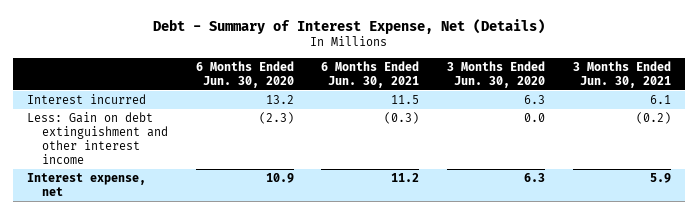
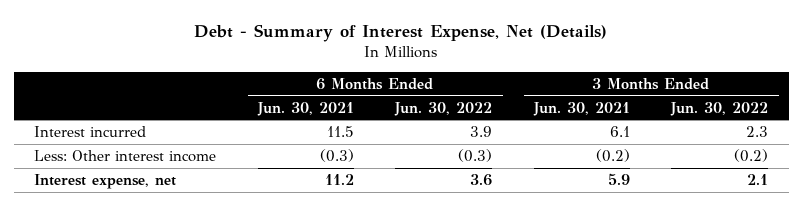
- | 6 Months Ended Jun. 30, 2020 | 6 Months Ended Jun. 30, 2021 | 3 Months Ended Jun. 30, 2020 | 3 Months Ended Jun. 30, 2021
+ | 6 Months Ended Jun. 30, 2021 | 6 Months Ended Jun. 30, 2022 | 3 Months Ended Jun. 30, 2021 | 3 Months Ended Jun. 30, 2022
- Less: Gain on debt extinguishment and other interest income | (2.3) | (0.3) | 0.0 | (0.2)
+ Less: Other interest income | (0.3) | (0.3) | (0.2) | (0.2)

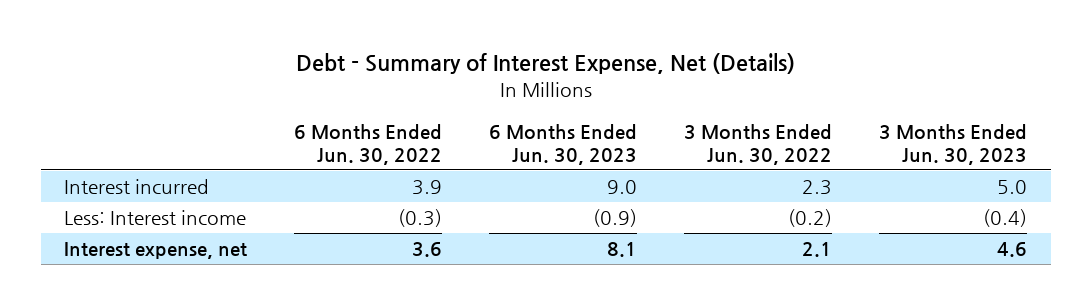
- | 6 Months Ended Jun. 30, 2021 | 6 Months Ended Jun. 30, 2022 | 3 Months Ended Jun. 30, 2021 | 3 Months Ended Jun. 30, 2022
+ | 6 Months Ended Jun. 30, 2022 | 6 Months Ended Jun. 30, 2023 | 3 Months Ended Jun. 30, 2022 | 3 Months Ended Jun. 30, 2023
- Less: Other interest income | (0.3) | (0.3) | (0.2) | (0.2)
+ Less: Interest income | (0.3) | (0.9) | (0.2) | (0.4)

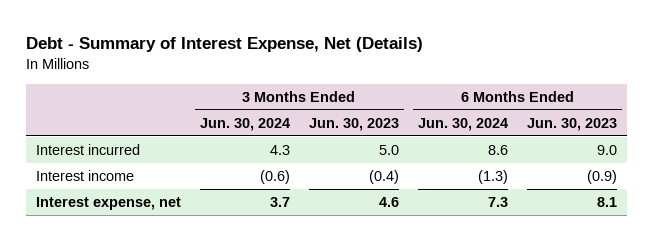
- | 6 Months Ended Jun. 30, 2022 | 6 Months Ended Jun. 30, 2023 | 3 Months Ended Jun. 30, 2022 | 3 Months Ended Jun. 30, 2023
+ | 3 Months Ended Jun. 30, 2024 | 3 Months Ended Jun. 30, 2023 | 6 Months Ended Jun. 30, 2024 | 6 Months Ended Jun. 30, 2023
- Less: Interest income | (0.3) | (0.9) | (0.2) | (0.4)
+ Interest income | (0.6) | (0.4) | (1.3) | (0.9)

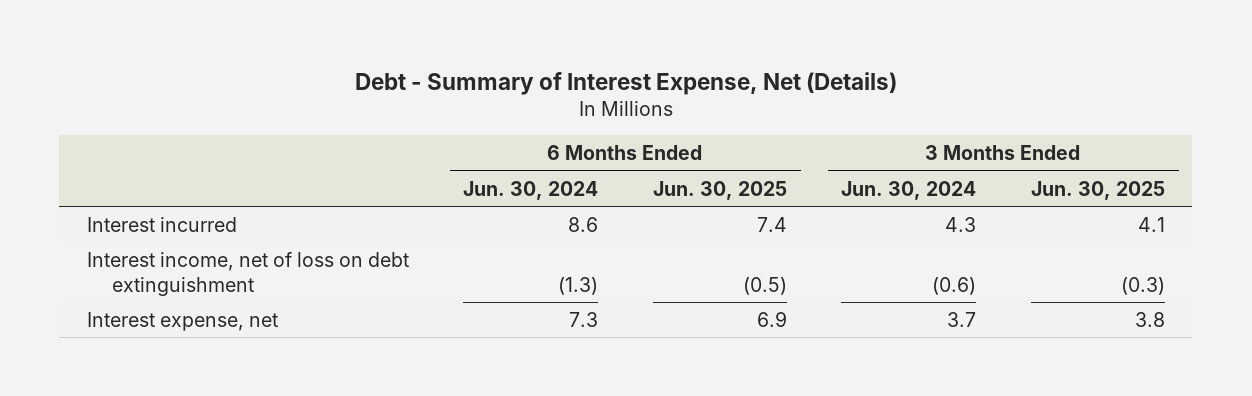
- | 3 Months Ended Jun. 30, 2024 | 3 Months Ended Jun. 30, 2023 | 6 Months Ended Jun. 30, 2024 | 6 Months Ended Jun. 30, 2023
+ | 6 Months Ended Jun. 30, 2024 | 6 Months Ended Jun. 30, 2025 | 3 Months Ended Jun. 30, 2024 | 3 Months Ended Jun. 30, 2025
- Interest income | (0.6) | (0.4) | (1.3) | (0.9)
+ Interest income, net of loss on debt extinguishment | (1.3) | (0.5) | (0.6) | (0.3)

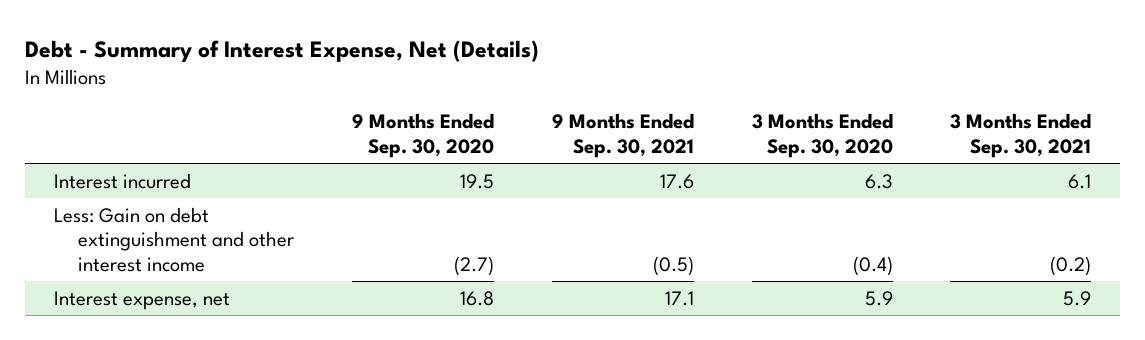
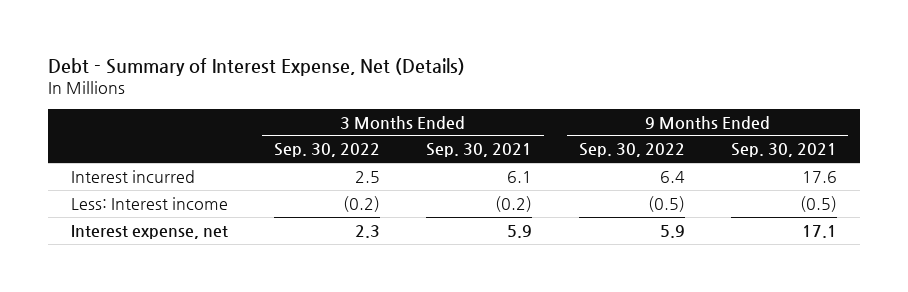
- | 9 Months Ended Sep. 30, 2020 | 9 Months Ended Sep. 30, 2021 | 3 Months Ended Sep. 30, 2020 | 3 Months Ended Sep. 30, 2021
+ | 3 Months Ended Sep. 30, 2022 | 3 Months Ended Sep. 30, 2021 | 9 Months Ended Sep. 30, 2022 | 9 Months Ended Sep. 30, 2021
- Less: Gain on debt extinguishment and other interest income | (2.7) | (0.5) | (0.4) | (0.2)
+ Less: Interest income | (0.2) | (0.2) | (0.5) | (0.5)

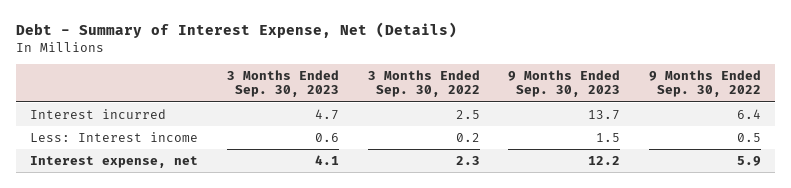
- | 3 Months Ended Sep. 30, 2022 | 3 Months Ended Sep. 30, 2021 | 9 Months Ended Sep. 30, 2022 | 9 Months Ended Sep. 30, 2021
+ | 3 Months Ended Sep. 30, 2023 | 3 Months Ended Sep. 30, 2022 | 9 Months Ended Sep. 30, 2023 | 9 Months Ended Sep. 30, 2022
- Less: Interest income | (0.2) | (0.2) | (0.5) | (0.5)
+ Less: Interest income | 0.6 | 0.2 | 1.5 | 0.5

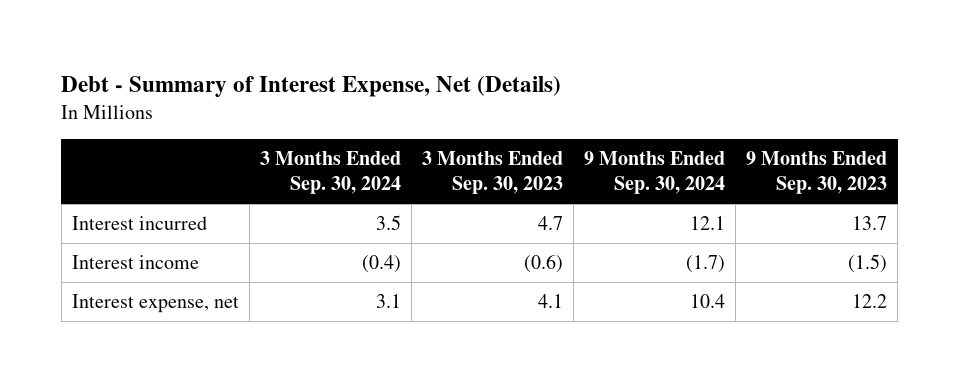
- | 3 Months Ended Sep. 30, 2023 | 3 Months Ended Sep. 30, 2022 | 9 Months Ended Sep. 30, 2023 | 9 Months Ended Sep. 30, 2022
+ | 3 Months Ended Sep. 30, 2024 | 3 Months Ended Sep. 30, 2023 | 9 Months Ended Sep. 30, 2024 | 9 Months Ended Sep. 30, 2023
- Less: Interest income | 0.6 | 0.2 | 1.5 | 0.5
+ Interest income | (0.4) | (0.6) | (1.7) | (1.5)

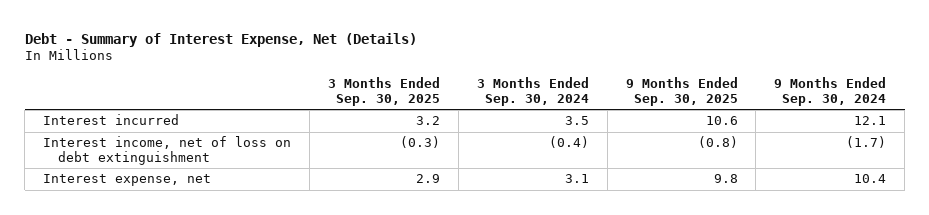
- | 3 Months Ended Sep. 30, 2024 | 3 Months Ended Sep. 30, 2023 | 9 Months Ended Sep. 30, 2024 | 9 Months Ended Sep. 30, 2023
+ | 3 Months Ended Sep. 30, 2025 | 3 Months Ended Sep. 30, 2024 | 9 Months Ended Sep. 30, 2025 | 9 Months Ended Sep. 30, 2024
- Interest income | (0.4) | (0.6) | (1.7) | (1.5)
+ Interest income, net of loss on debt extinguishment | (0.3) | (0.4) | (0.8) | (1.7)

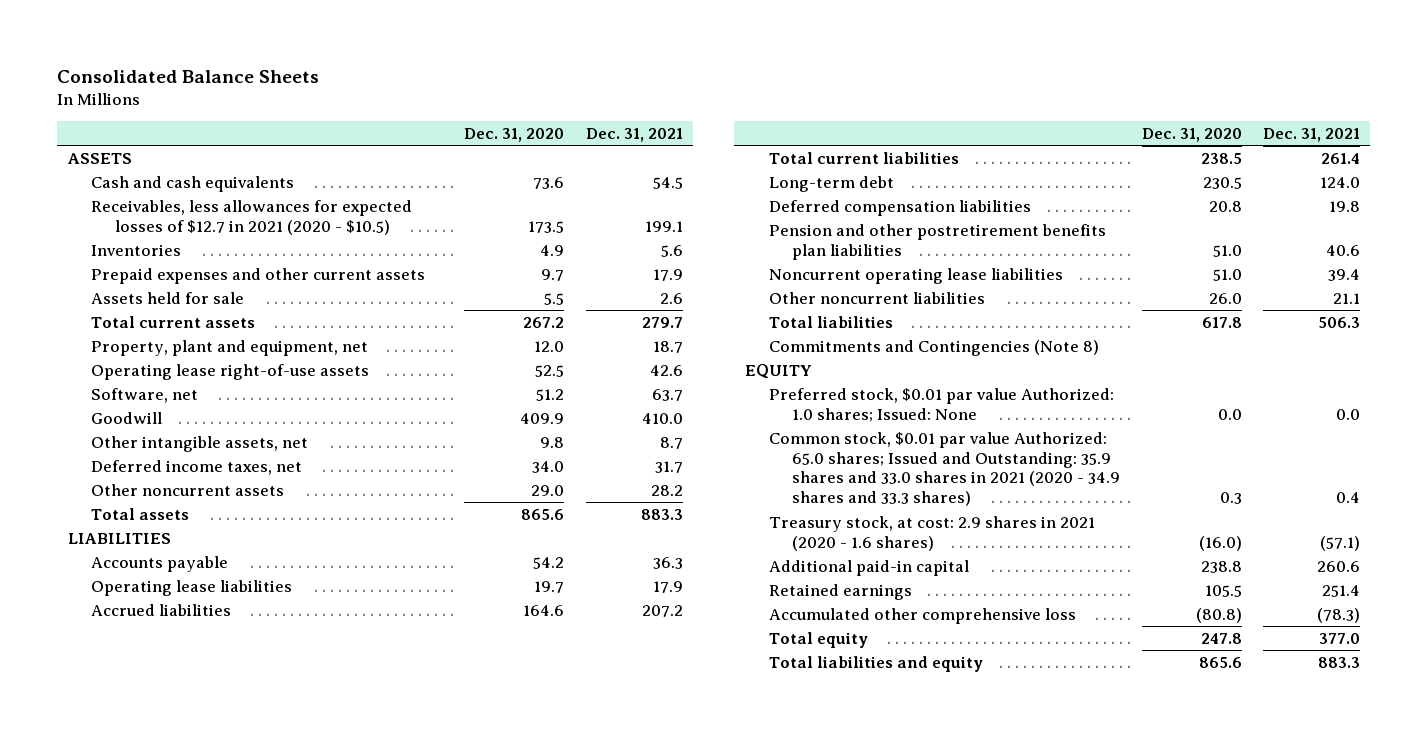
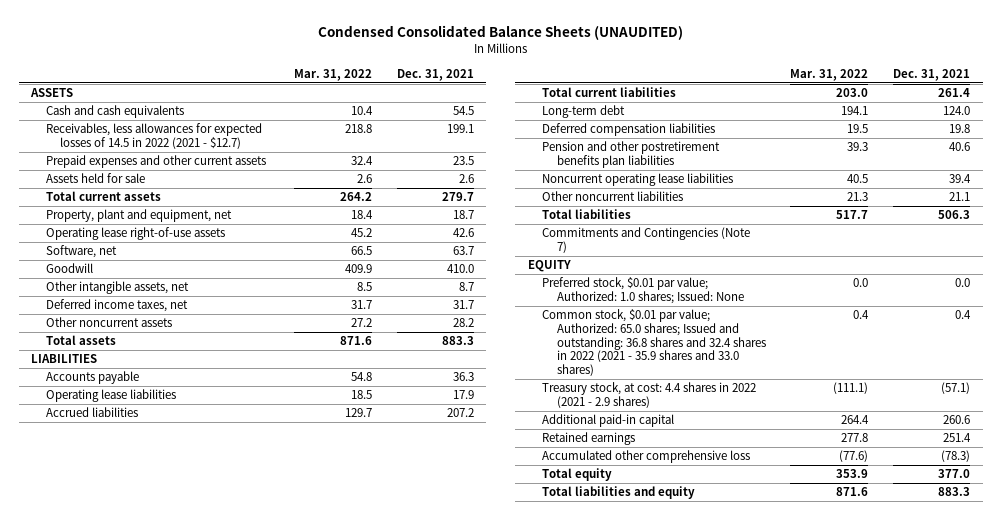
- Consolidated Balance Sheets
+ Condensed Consolidated Balance Sheets (UNAUDITED)
- | Dec. 31, 2020 | Dec. 31, 2021
+ | Mar. 31, 2022 | Dec. 31, 2021
- Receivables, less allowances for expected losses of $12.7 in 2021 (2020 - $10.5) | 173.5 | 199.1
- Inventories | 4.9 | 5.6
- Prepaid expenses and other current assets | 9.7 | 17.9
+ Receivables, less allowances for expected losses of 14.5 in 2022 (2021 - $12.7) | 218.8 | 199.1
+ Prepaid expenses and other current assets | 32.4 | 23.5
- Commitments and Contingencies (Note 8)
+ Commitments and Contingencies (Note 7)
- Preferred stock, $0.01 par value Authorized: 1.0 shares; Issued: None | 0.0 | 0.0
- Common stock, $0.01 par value Authorized: 65.0 shares; Issued and Outstanding: 35.9 shares and 33.0 shares in 2021 (2020 - 34.9 shares and 33.3 shares) | 0.3 | 0.4
- Treasury stock, at cost: 2.9 shares in 2021 (2020 - 1.6 shares) | (16.0) | (57.1)
+ Preferred stock, $0.01 par value; Authorized: 1.0 shares; Issued: None | 0.0 | 0.0
+ Common stock, $0.01 par value; Authorized: 65.0 shares; Issued and outstanding: 36.8 shares and 32.4 shares in 2022 (2021 - 35.9 shares and 33.0 shares) | 0.4 | 0.4
+ Treasury stock, at cost: 4.4 shares in 2022 (2021 - 2.9 shares) | (111.1) | (57.1)

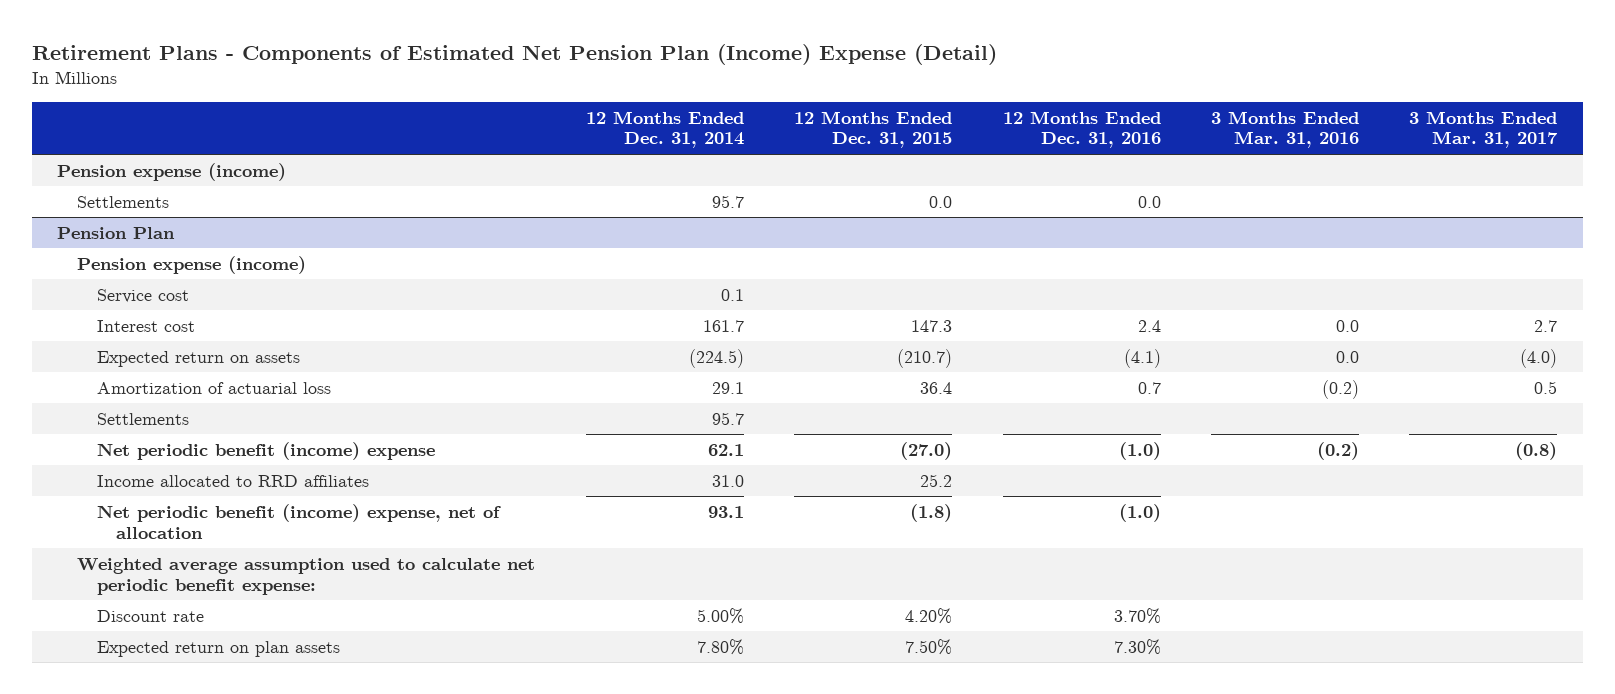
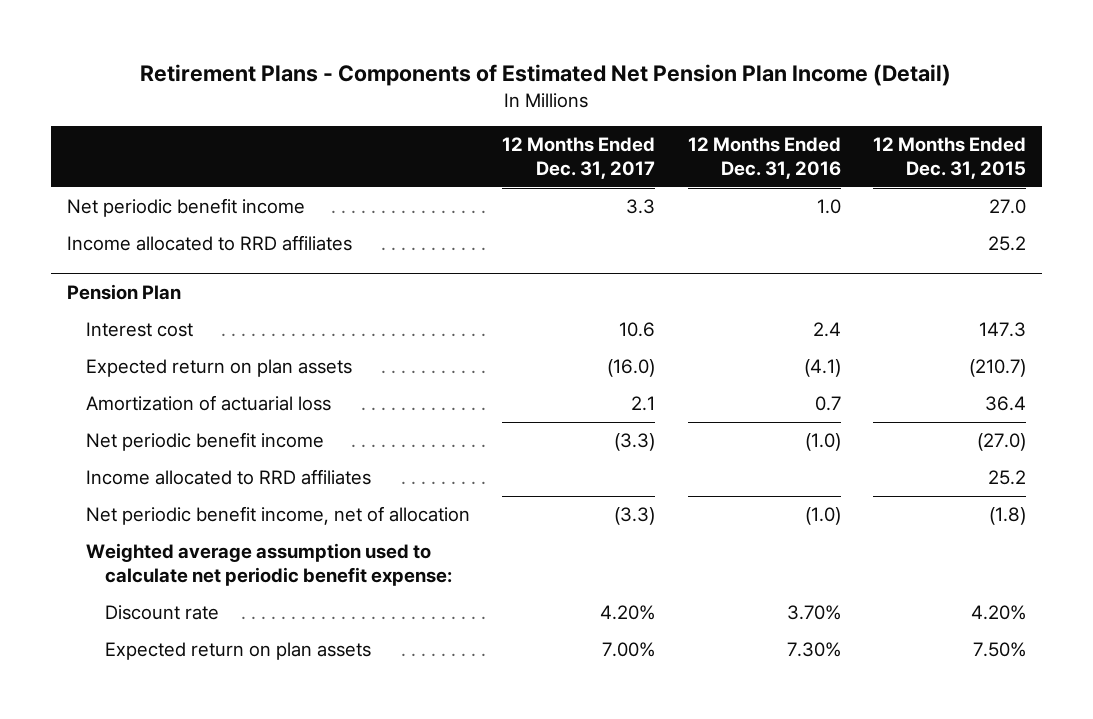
- Retirement Plans - Components of Estimated Net Pension Plan (Income) Expense (Detail)
+ Retirement Plans - Components of Estimated Net Pension Plan Income (Detail)
- | 12 Months Ended Dec. 31, 2014 | 12 Months Ended Dec. 31, 2015 | 12 Months Ended Dec. 31, 2016 | 3 Months Ended Mar. 31, 2016 | 3 Months Ended Mar. 31, 2017
+ | 12 Months Ended Dec. 31, 2017 | 12 Months Ended Dec. 31, 2016 | 12 Months Ended Dec. 31, 2015
- Pension expense (income)
- Settlements | 95.7 | 0.0 | 0.0 | |
+ Net periodic benefit income | 3.3 | 1.0 | 27.0
+ Income allocated to RRD affiliates | | | 25.2
@ Pension Plan
- Pension expense (income)
- Service cost | 0.1 | | | |
- Expected return on assets | (224.5) | (210.7) | (4.1) | 0.0 | (4.0)
+ Expected return on plan assets | (16.0) | (4.1) | (210.7)
- Settlements | 95.7 | | | |
- Net periodic benefit (income) expense | 62.1 | (27.0) | (1.0) | (0.2) | (0.8)
+ Net periodic benefit income | (3.3) | (1.0) | (27.0)
- Net periodic benefit (income) expense, net of allocation | 93.1 | (1.8) | (1.0) | |
+ Net periodic benefit income, net of allocation | (3.3) | (1.0) | (1.8)

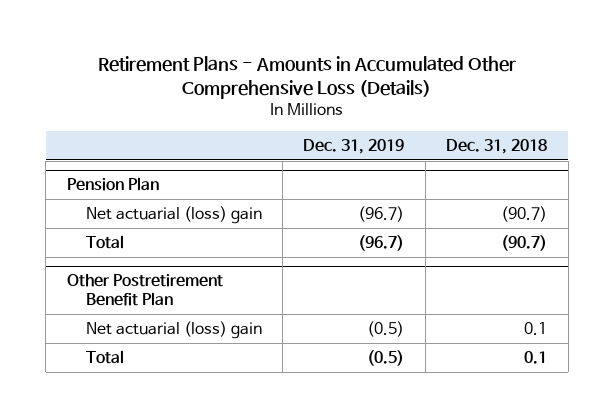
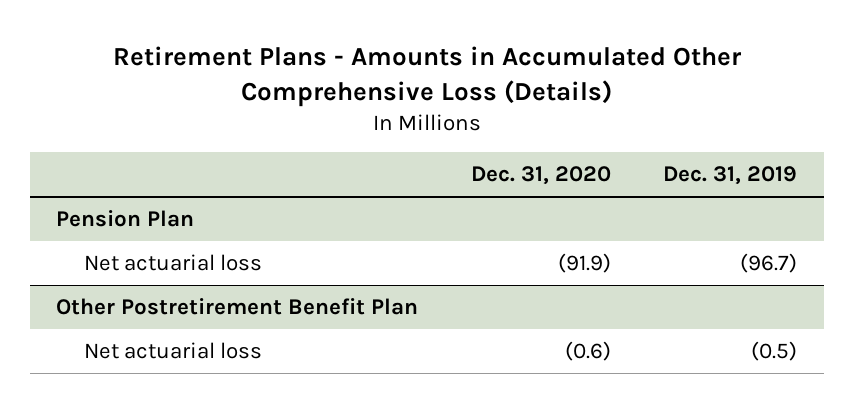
- | Dec. 31, 2019 | Dec. 31, 2018
+ | Dec. 31, 2020 | Dec. 31, 2019
@ Pension Plan
- Net actuarial (loss) gain | (96.7) | (90.7)
- Total | (96.7) | (90.7)
+ Net actuarial loss | (91.9) | (96.7)
@ Other Postretirement Benefit Plan
- Net actuarial (loss) gain | (0.5) | 0.1
- Total | (0.5) | 0.1
+ Net actuarial loss | (0.6) | (0.5)

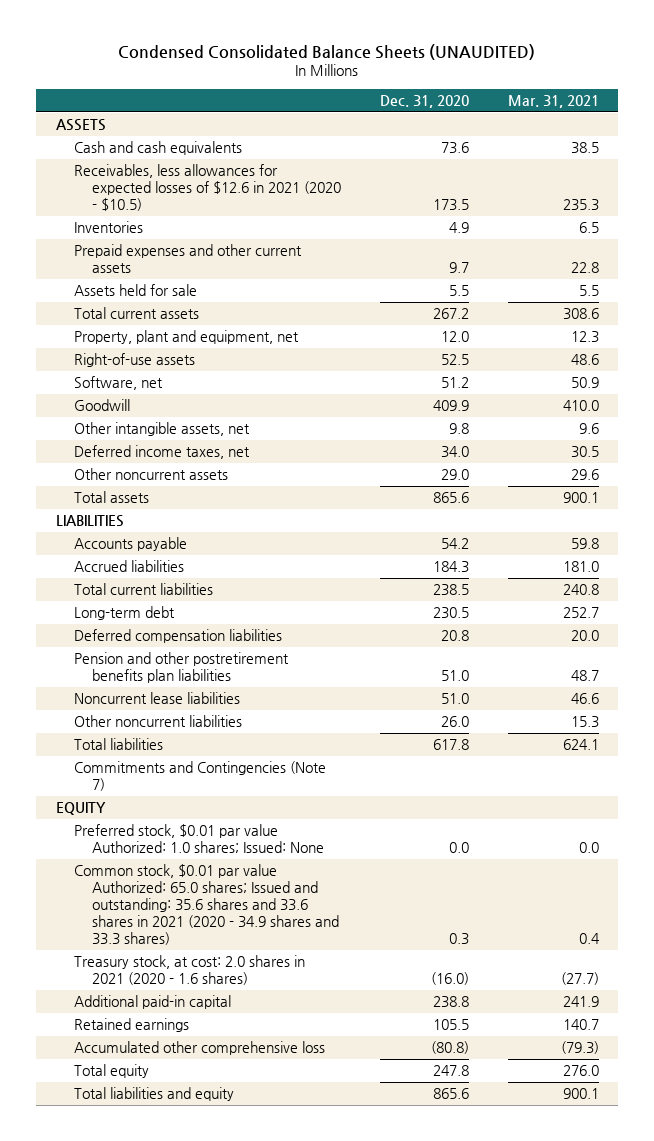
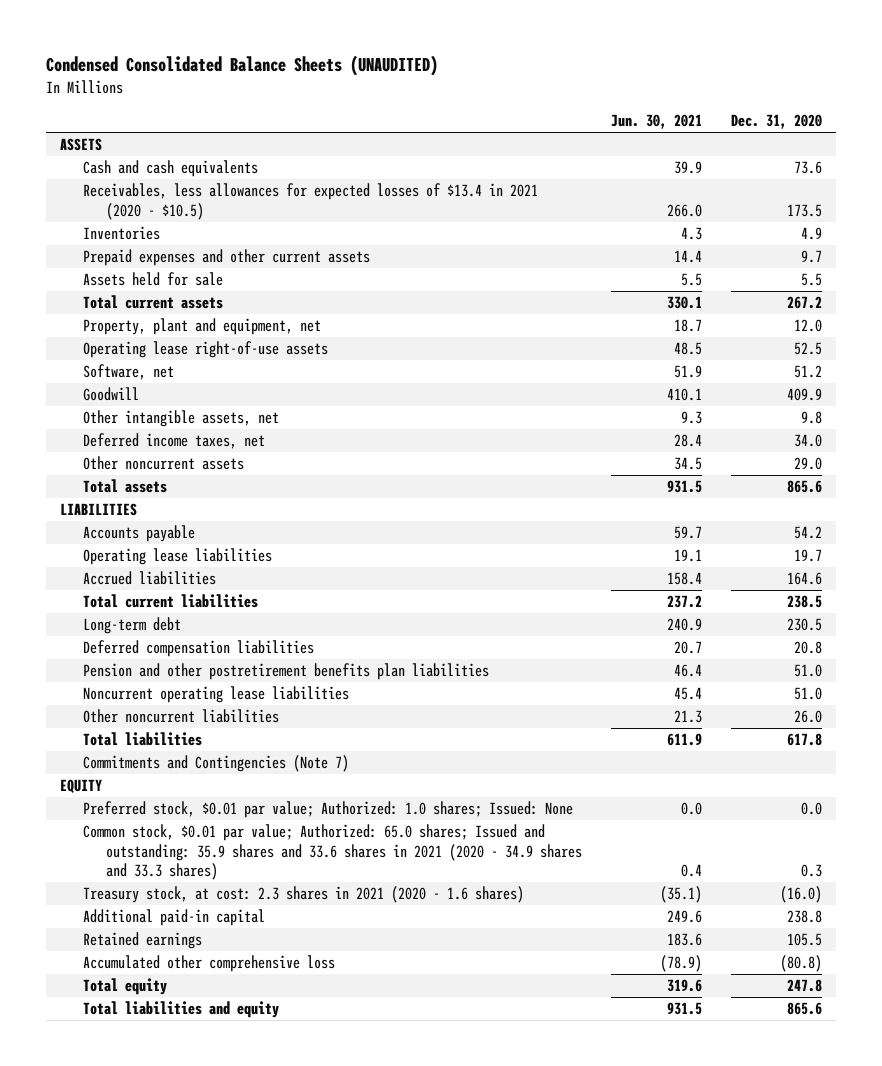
- | Dec. 31, 2020 | Mar. 31, 2021
+ | Jun. 30, 2021 | Dec. 31, 2020
- Receivables, less allowances for expected losses of $12.6 in 2021 (2020 - $10.5) | 173.5 | 235.3
+ Receivables, less allowances for expected losses of $13.4 in 2021 (2020 - $10.5) | 266.0 | 173.5
- Right-of-use assets | 52.5 | 48.6
+ Operating lease right-of-use assets | 48.5 | 52.5
- Accrued liabilities | 184.3 | 181.0
+ Operating lease liabilities | 19.1 | 19.7
+ Accrued liabilities | 158.4 | 164.6
- Noncurrent lease liabilities | 51.0 | 46.6
+ Noncurrent operating lease liabilities | 45.4 | 51.0
- Preferred stock, $0.01 par value Authorized: 1.0 shares; Issued: None | 0.0 | 0.0
- Common stock, $0.01 par value Authorized: 65.0 shares; Issued and outstanding: 35.6 shares and 33.6 shares in 2021 (2020 - 34.9 shares and 33.3 shares) | 0.3 | 0.4
- Treasury stock, at cost: 2.0 shares in 2021 (2020 - 1.6 shares) | (16.0) | (27.7)
+ Preferred stock, $0.01 par value; Authorized: 1.0 shares; Issued: None | 0.0 | 0.0
+ Common stock, $0.01 par value; Authorized: 65.0 shares; Issued and outstanding: 35.9 shares and 33.6 shares in 2021 (2020 - 34.9 shares and 33.3 shares) | 0.4 | 0.3
+ Treasury stock, at cost: 2.3 shares in 2021 (2020 - 1.6 shares) | (35.1) | (16.0)

